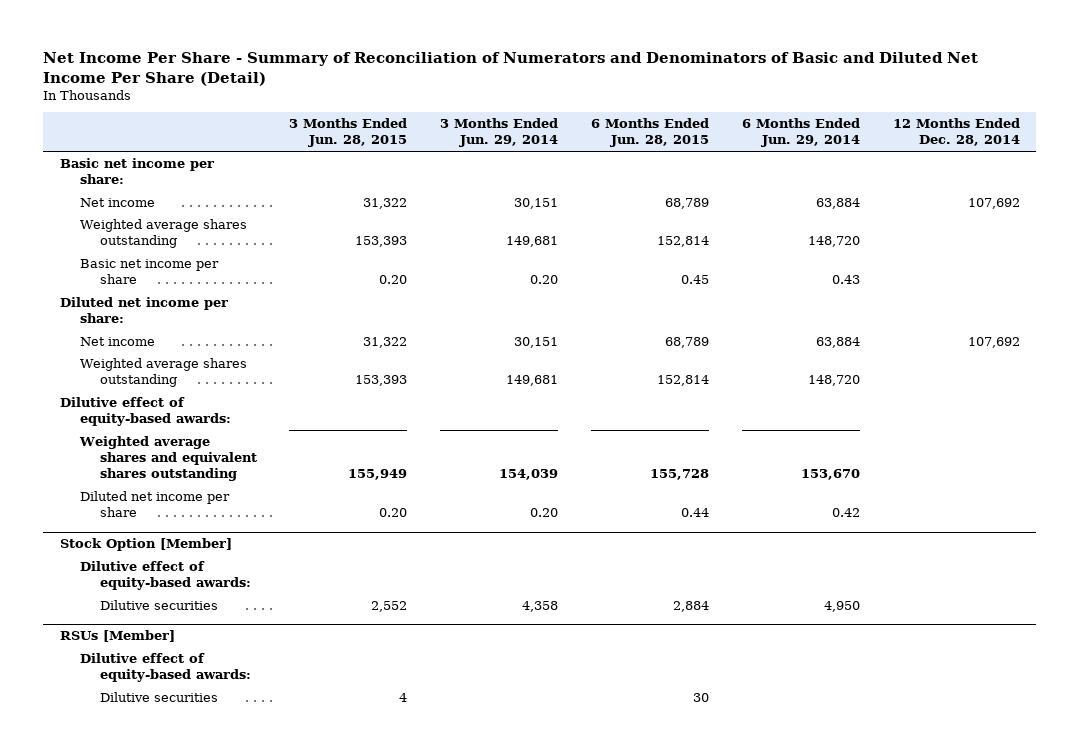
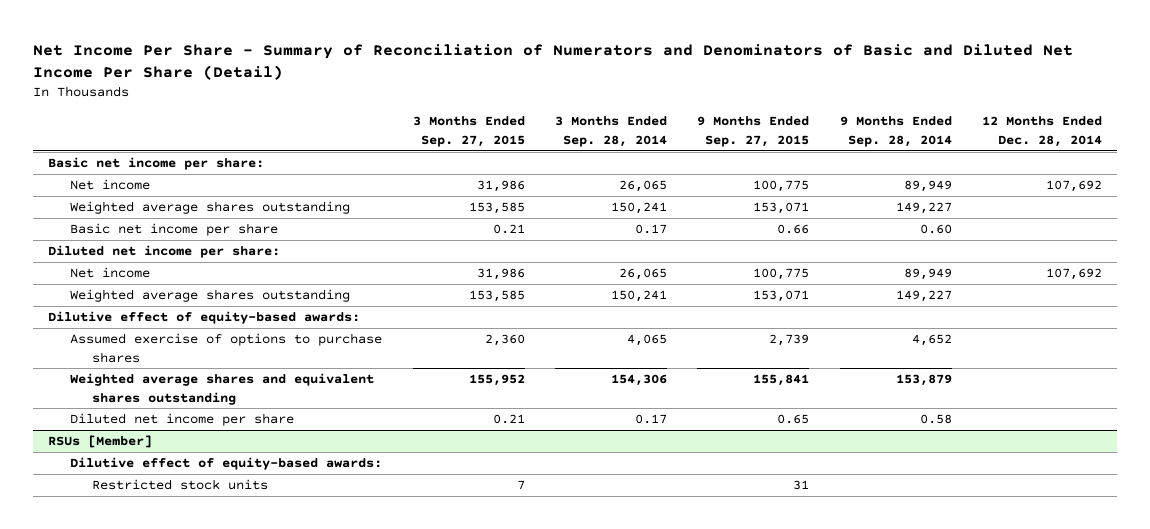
- | 3 Months Ended Jun. 28, 2015 | 3 Months Ended Jun. 29, 2014 | 6 Months Ended Jun. 28, 2015 | 6 Months Ended Jun. 29, 2014 | 12 Months Ended Dec. 28, 2014
+ | 3 Months Ended Sep. 27, 2015 | 3 Months Ended Sep. 28, 2014 | 9 Months Ended Sep. 27, 2015 | 9 Months Ended Sep. 28, 2014 | 12 Months Ended Dec. 28, 2014
+ Assumed exercise of options to purchase shares | 2,360 | 4,065 | 2,739 | 4,652 |
- Stock Option [Member]
- Dilutive effect of equity-based awards:
- Dilutive securities | 2,552 | 4,358 | 2,884 | 4,950 |
@ RSUs [Member]
- Dilutive securities | 4 | | 30 | |
+ Restricted stock units | 7 | | 31 | |

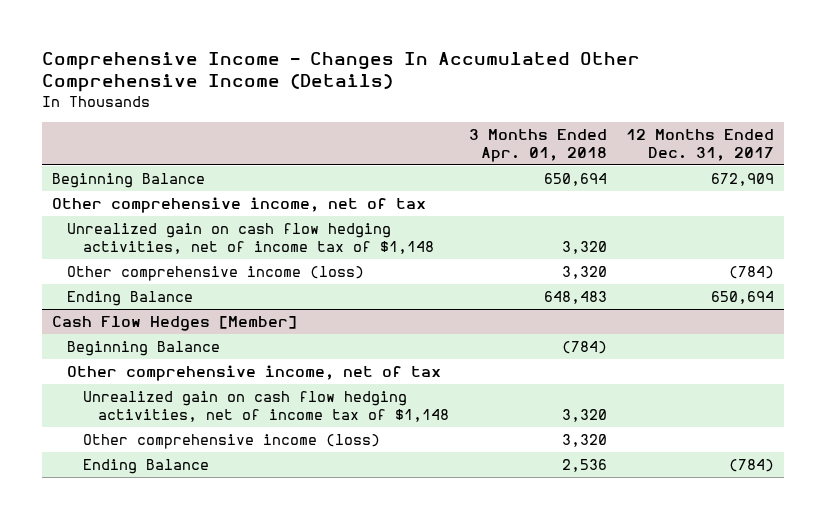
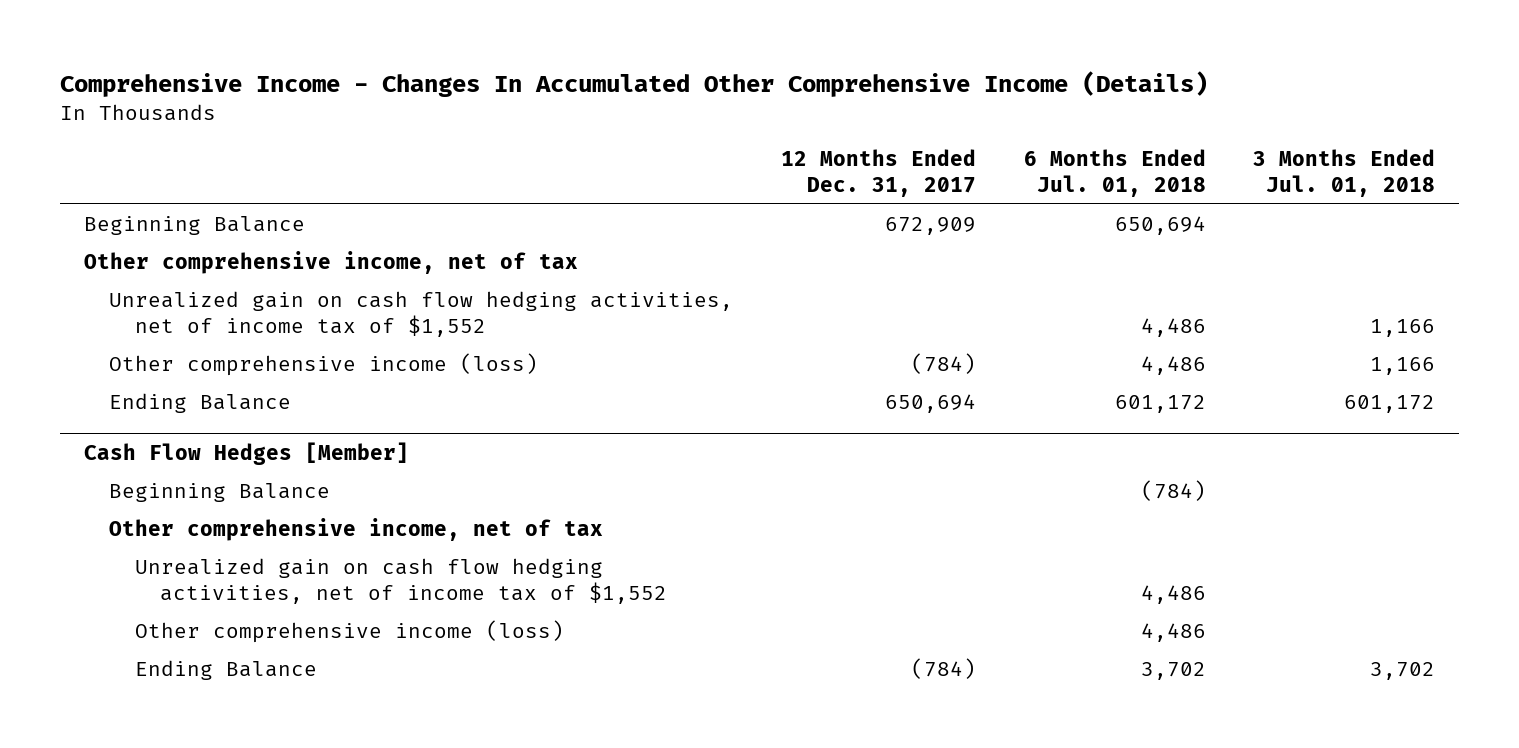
- | 3 Months Ended Apr. 01, 2018 | 12 Months Ended Dec. 31, 2017
+ | 12 Months Ended Dec. 31, 2017 | 6 Months Ended Jul. 01, 2018 | 3 Months Ended Jul. 01, 2018
- Unrealized gain on cash flow hedging activities, net of income tax of $1,148 | 3,320 |
+ Unrealized gain on cash flow hedging activities, net of income tax of $1,552 | | 4,486 | 1,166
@ Cash Flow Hedges [Member]
- Unrealized gain on cash flow hedging activities, net of income tax of $1,148 | 3,320 |
+ Unrealized gain on cash flow hedging activities, net of income tax of $1,552 | | 4,486 |

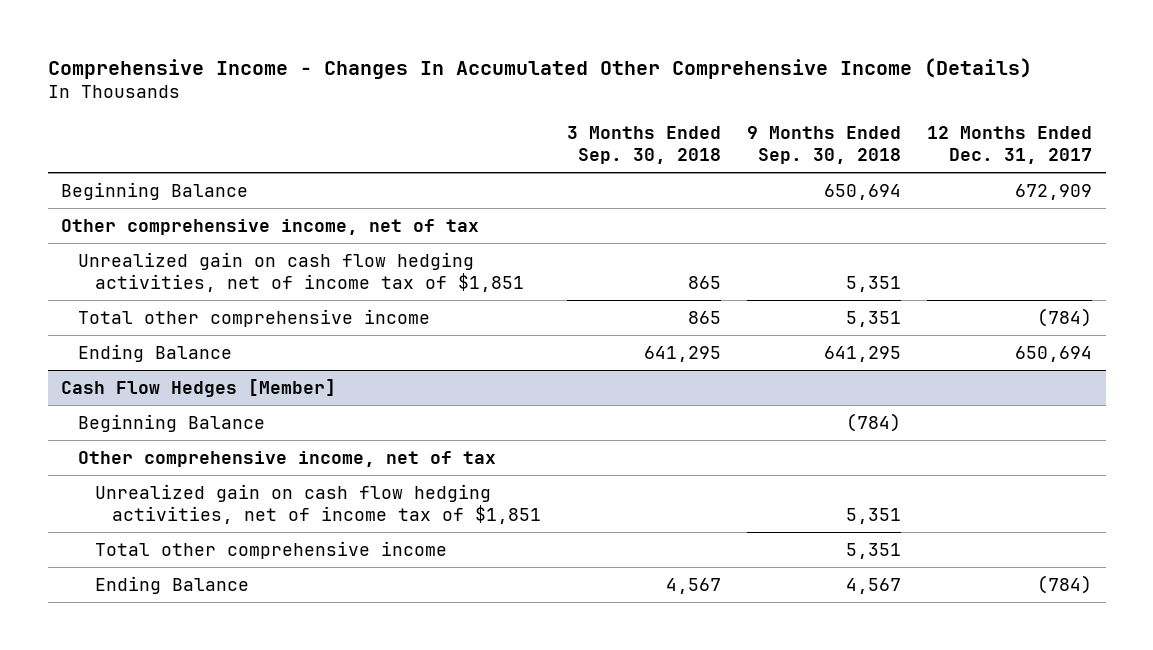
- | 12 Months Ended Dec. 31, 2017 | 6 Months Ended Jul. 01, 2018 | 3 Months Ended Jul. 01, 2018
+ | 3 Months Ended Sep. 30, 2018 | 9 Months Ended Sep. 30, 2018 | 12 Months Ended Dec. 31, 2017
- Unrealized gain on cash flow hedging activities, net of income tax of $1,552 | | 4,486 | 1,166
- Other comprehensive income (loss) | (784) | 4,486 | 1,166
+ Unrealized gain on cash flow hedging activities, net of income tax of $1,851 | 865 | 5,351 |
+ Total other comprehensive income | 865 | 5,351 | (784)
@ Cash Flow Hedges [Member]
- Unrealized gain on cash flow hedging activities, net of income tax of $1,552 | | 4,486 |
- Other comprehensive income (loss) | | 4,486 |
+ Unrealized gain on cash flow hedging activities, net of income tax of $1,851 | | 5,351 |
+ Total other comprehensive income | | 5,351 |

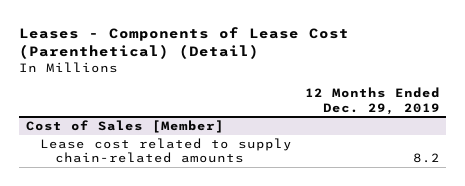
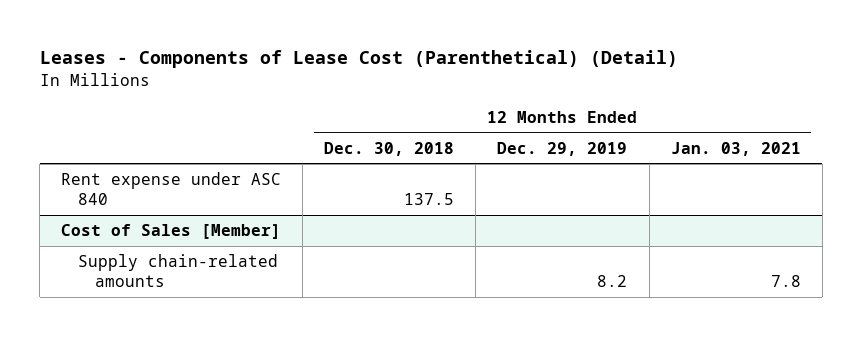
- | 12 Months Ended Dec. 29, 2019
+ | 12 Months Ended Dec. 30, 2018 | 12 Months Ended Dec. 29, 2019 | 12 Months Ended Jan. 03, 2021
+ Rent expense under ASC 840 | 137.5 | |
@ Cost of Sales [Member]
- Lease cost related to supply chain-related amounts | 8.2
+ Supply chain-related amounts | | 8.2 | 7.8

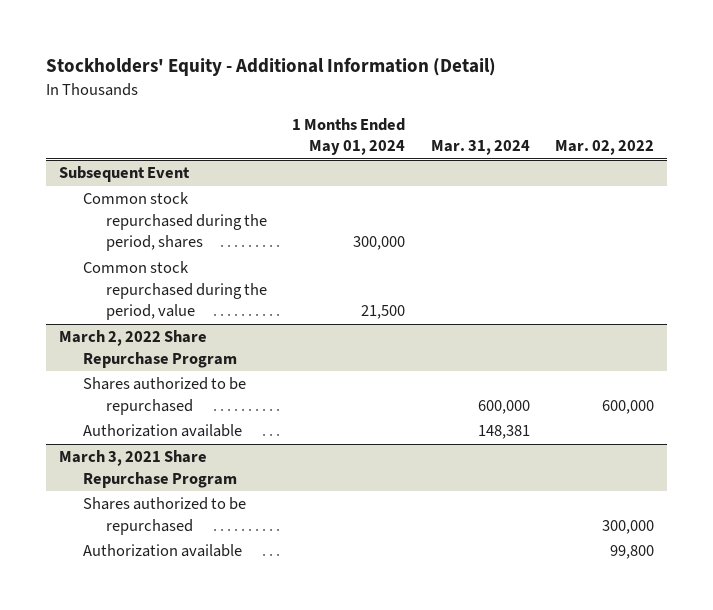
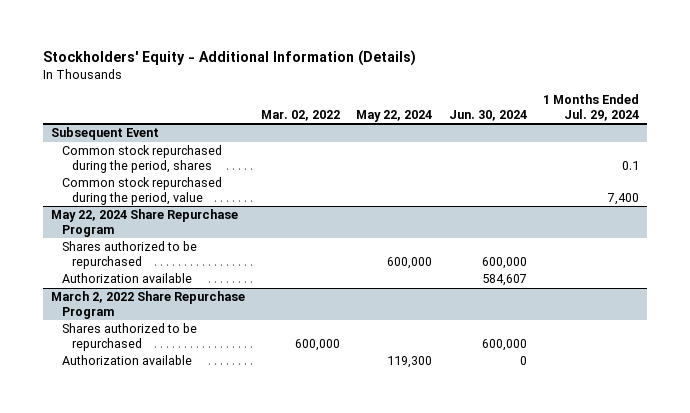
- Stockholders' Equity - Additional Information (Detail)
+ Stockholders' Equity - Additional Information (Details)
- | 1 Months Ended May 01, 2024 | Mar. 31, 2024 | Mar. 02, 2022
+ | Mar. 02, 2022 | May 22, 2024 | Jun. 30, 2024 | 1 Months Ended Jul. 29, 2024
+ May 22, 2024 Share Repurchase Program
+ Shares authorized to be repurchased | | 600,000 | 600,000 |
+ Authorization available | | | 584,607 |
- March 3, 2021 Share Repurchase Program
- Shares authorized to be repurchased | | | 300,000
- Authorization available | | | 99,800

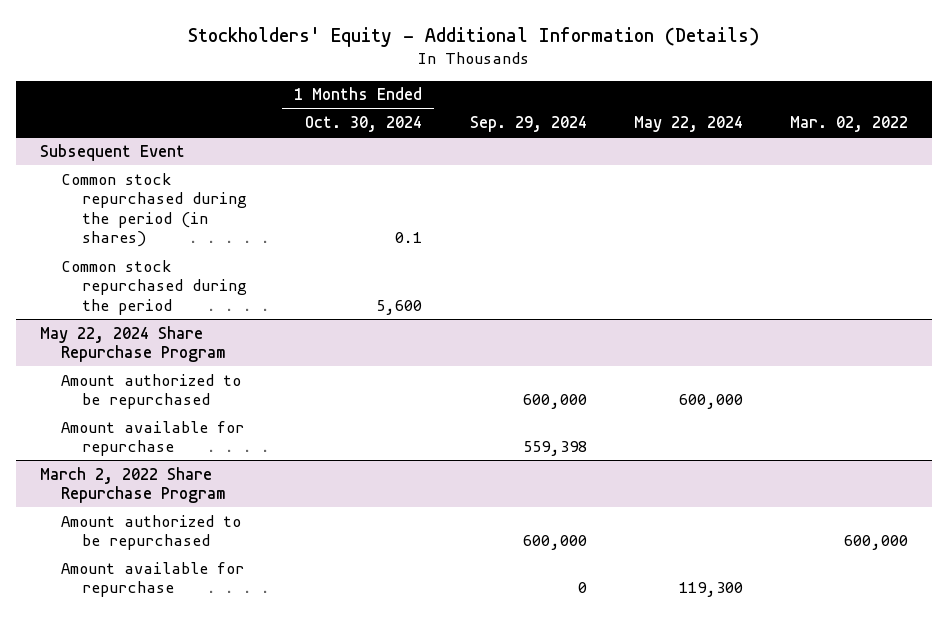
- | Mar. 02, 2022 | May 22, 2024 | Jun. 30, 2024 | 1 Months Ended Jul. 29, 2024
+ | 1 Months Ended Oct. 30, 2024 | Sep. 29, 2024 | May 22, 2024 | Mar. 02, 2022
@ Subsequent Event
- Common stock repurchased during the period, shares | | | | 0.1
- Common stock repurchased during the period, value | | | | 7,400
+ Common stock repurchased during the period (in shares) | 0.1 | | |
+ Common stock repurchased during the period | 5,600 | | |
@ May 22, 2024 Share Repurchase Program
- Shares authorized to be repurchased | | 600,000 | 600,000 |
- Authorization available | | | 584,607 |
+ Amount authorized to be repurchased | | 600,000 | 600,000 |
+ Amount available for repurchase | | 559,398 | |
@ March 2, 2022 Share Repurchase Program
- Shares authorized to be repurchased | 600,000 | | 600,000 |
- Authorization available | | 119,300 | 0 |
+ Amount authorized to be repurchased | | 600,000 | | 600,000
+ Amount available for repurchase | | 0 | 119,300 |

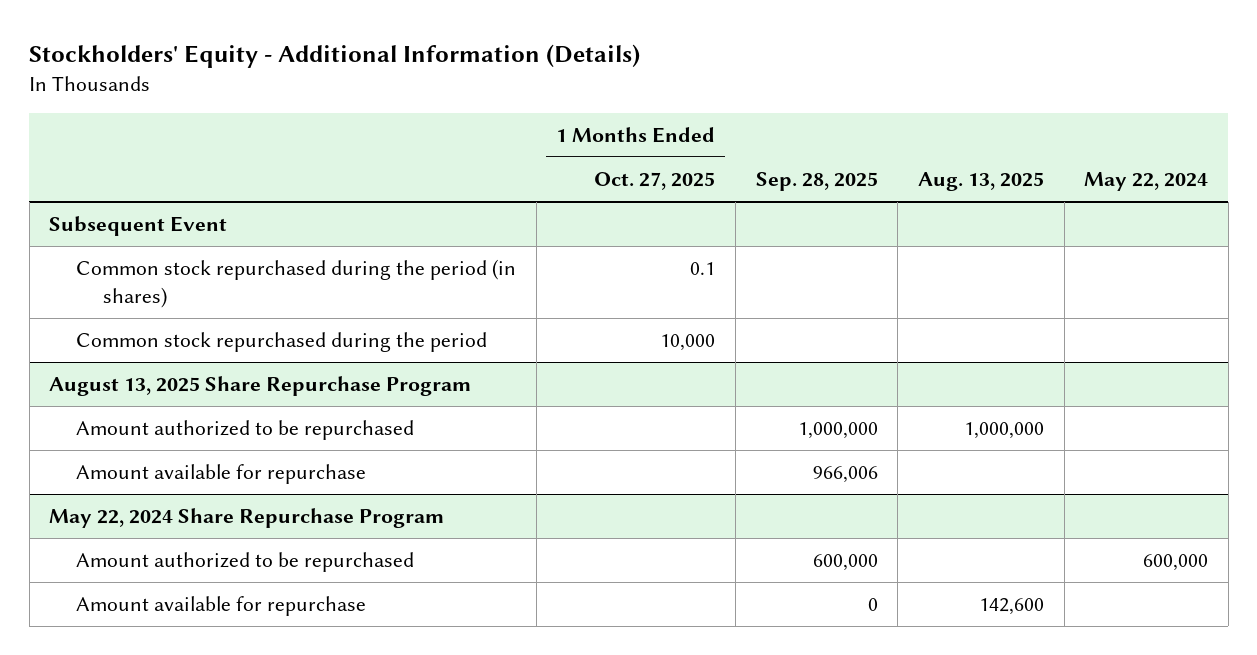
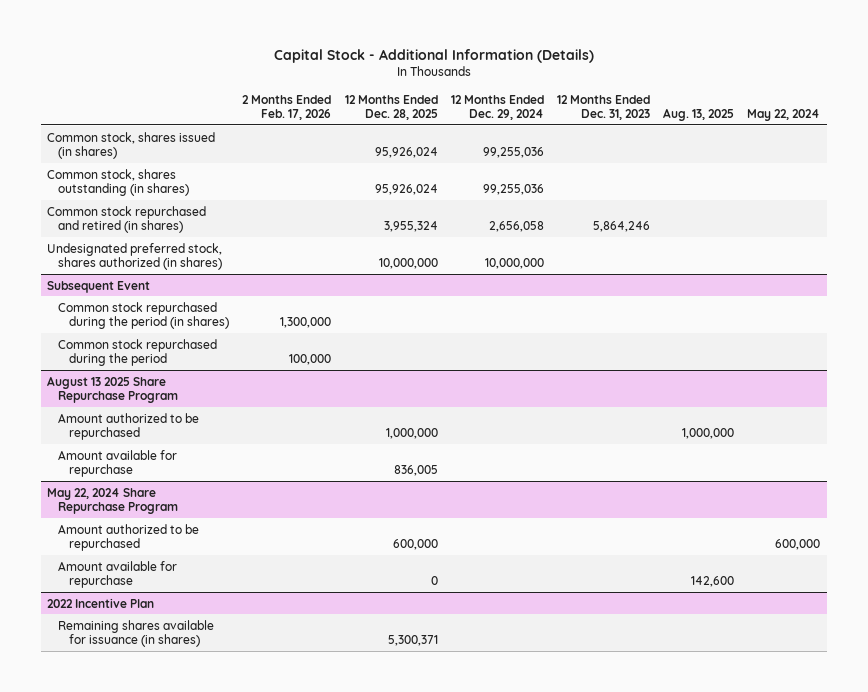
- Stockholders' Equity - Additional Information (Details)
+ Capital Stock - Additional Information (Details)
- | 1 Months Ended Oct. 27, 2025 | Sep. 28, 2025 | Aug. 13, 2025 | May 22, 2024
+ | 2 Months Ended Feb. 17, 2026 | 12 Months Ended Dec. 28, 2025 | 12 Months Ended Dec. 29, 2024 | 12 Months Ended Dec. 31, 2023 | Aug. 13, 2025 | May 22, 2024
+ Common stock, shares issued (in shares) | | 95,926,024 | 99,255,036 | | |
+ Common stock, shares outstanding (in shares) | | 95,926,024 | 99,255,036 | | |
+ Common stock repurchased and retired (in shares) | | 3,955,324 | 2,656,058 | 5,864,246 | |
+ Undesignated preferred stock, shares authorized (in shares) | | 10,000,000 | 10,000,000 | | |
- August 13, 2025 Share Repurchase Program
+ August 13 2025 Share Repurchase Program
+ 2022 Incentive Plan
+ Remaining shares available for issuance (in shares) | | 5,300,371 | | | |

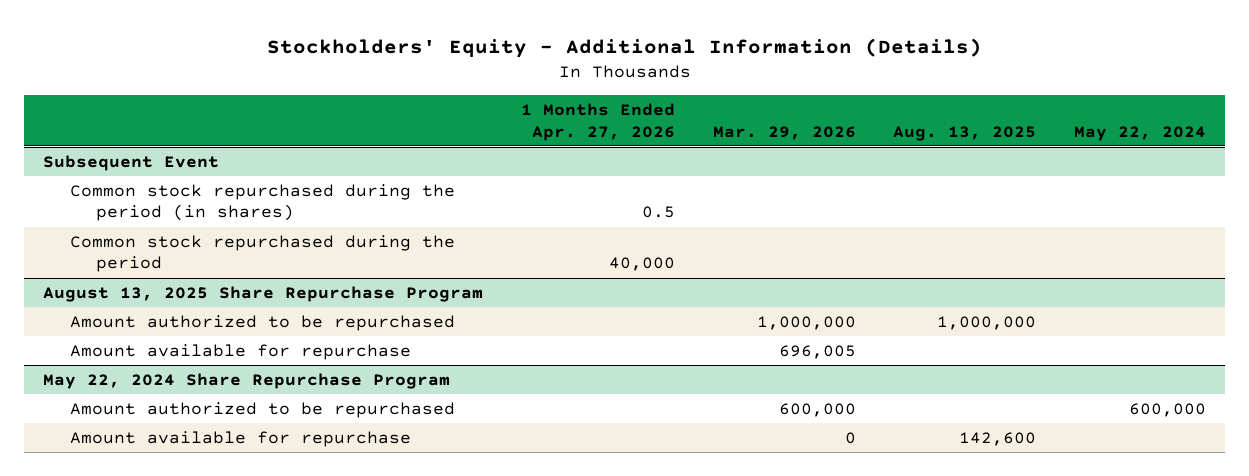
- Capital Stock - Additional Information (Details)
+ Stockholders' Equity - Additional Information (Details)
- | 2 Months Ended Feb. 17, 2026 | 12 Months Ended Dec. 28, 2025 | 12 Months Ended Dec. 29, 2024 | 12 Months Ended Dec. 31, 2023 | Aug. 13, 2025 | May 22, 2024
+ | 1 Months Ended Apr. 27, 2026 | Mar. 29, 2026 | Aug. 13, 2025 | May 22, 2024
- Common stock, shares issued (in shares) | | 95,926,024 | 99,255,036 | | |
- Common stock, shares outstanding (in shares) | | 95,926,024 | 99,255,036 | | |
- Common stock repurchased and retired (in shares) | | 3,955,324 | 2,656,058 | 5,864,246 | |
- Undesignated preferred stock, shares authorized (in shares) | | 10,000,000 | 10,000,000 | | |
- August 13 2025 Share Repurchase Program
+ August 13, 2025 Share Repurchase Program
- 2022 Incentive Plan
- Remaining shares available for issuance (in shares) | | 5,300,371 | | | |

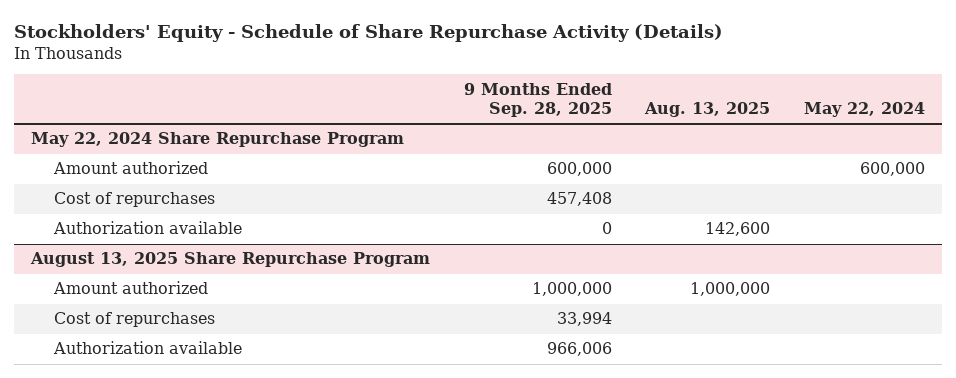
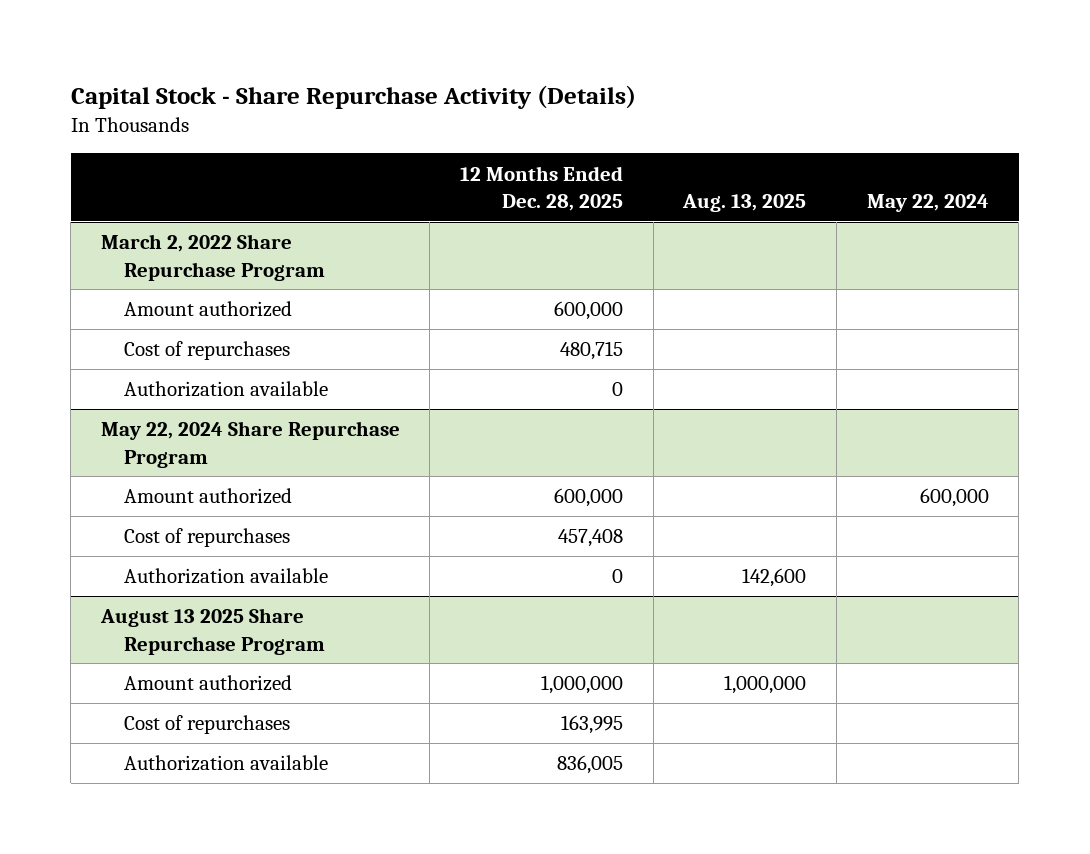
- Stockholders' Equity - Schedule of Share Repurchase Activity (Details)
+ Capital Stock - Share Repurchase Activity (Details)
- | 9 Months Ended Sep. 28, 2025 | Aug. 13, 2025 | May 22, 2024
+ | 12 Months Ended Dec. 28, 2025 | Aug. 13, 2025 | May 22, 2024
+ March 2, 2022 Share Repurchase Program
+ Amount authorized | 600,000 | |
+ Cost of repurchases | 480,715 | |
+ Authorization available | 0 | |
- August 13, 2025 Share Repurchase Program
+ August 13 2025 Share Repurchase Program

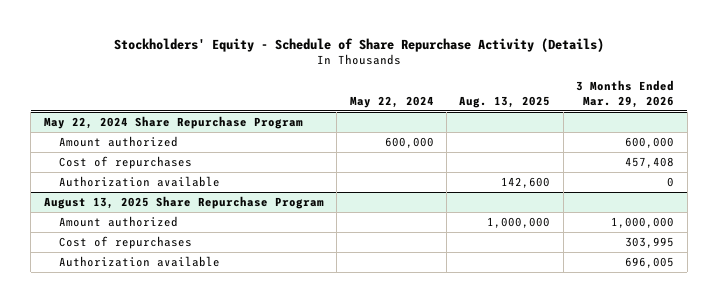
- Capital Stock - Share Repurchase Activity (Details)
+ Stockholders' Equity - Schedule of Share Repurchase Activity (Details)
- | 12 Months Ended Dec. 28, 2025 | Aug. 13, 2025 | May 22, 2024
+ | May 22, 2024 | Aug. 13, 2025 | 3 Months Ended Mar. 29, 2026
- March 2, 2022 Share Repurchase Program
- Amount authorized | 600,000 | |
- Cost of repurchases | 480,715 | |
- Authorization available | 0 | |
- August 13 2025 Share Repurchase Program
+ August 13, 2025 Share Repurchase Program

